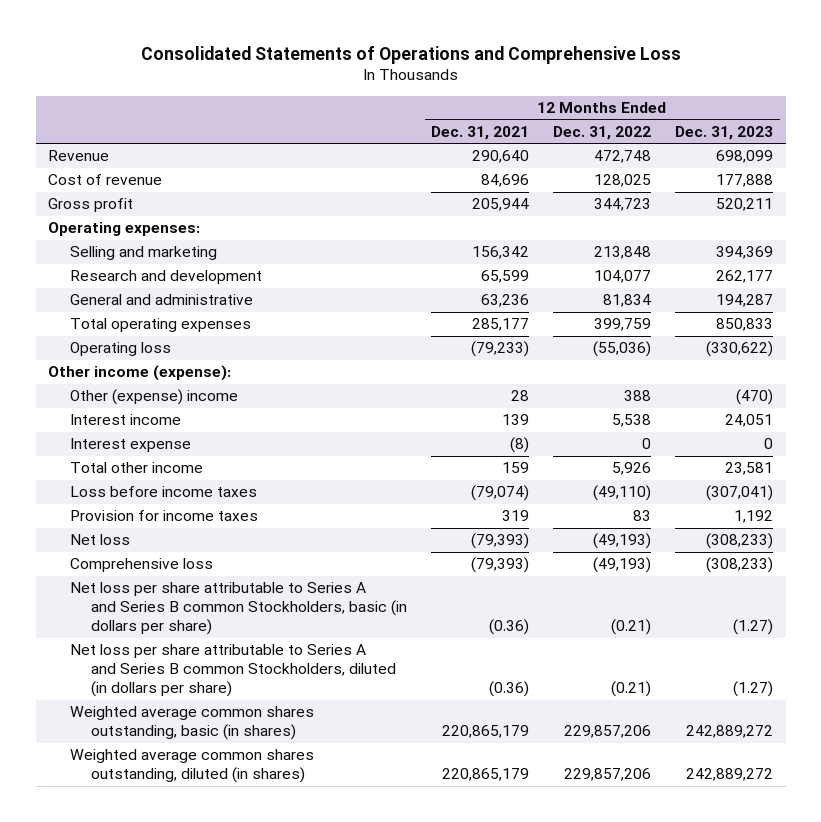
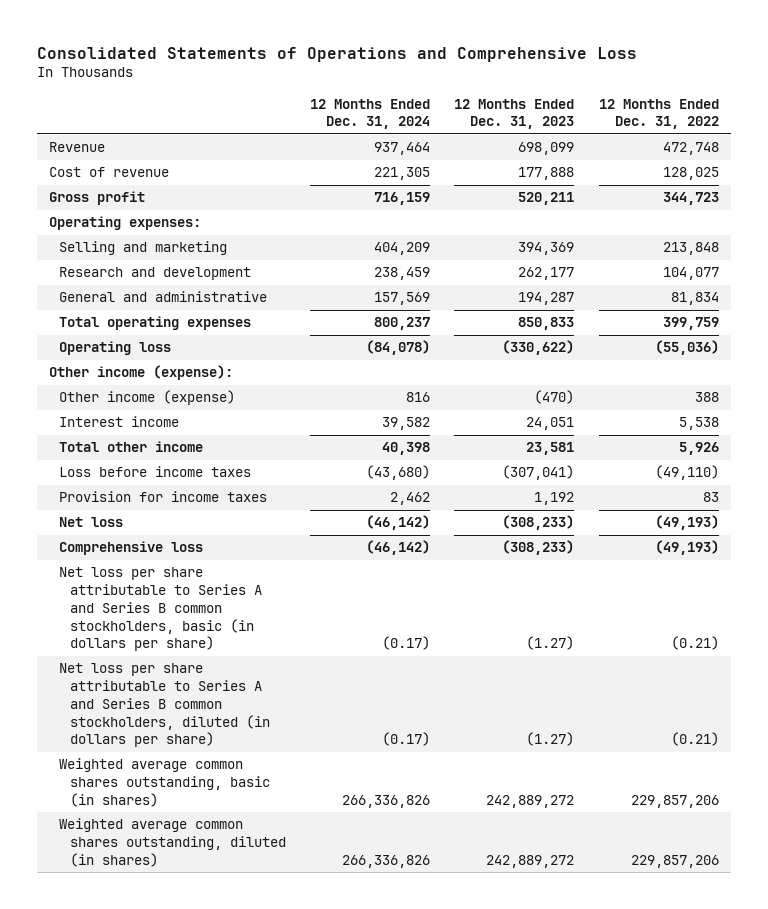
- | 12 Months Ended Dec. 31, 2021 | 12 Months Ended Dec. 31, 2022 | 12 Months Ended Dec. 31, 2023
+ | 12 Months Ended Dec. 31, 2024 | 12 Months Ended Dec. 31, 2023 | 12 Months Ended Dec. 31, 2022
- Other (expense) income | 28 | 388 | (470)
+ Other income (expense) | 816 | (470) | 388
- Interest expense | (8) | 0 | 0
- Net loss per share attributable to Series A and Series B common Stockholders, basic (in dollars per share) | (0.36) | (0.21) | (1.27)
- Net loss per share attributable to Series A and Series B common Stockholders, diluted (in dollars per share) | (0.36) | (0.21) | (1.27)
+ Net loss per share attributable to Series A and Series B common stockholders, basic (in dollars per share) | (0.17) | (1.27) | (0.21)
+ Net loss per share attributable to Series A and Series B common stockholders, diluted (in dollars per share) | (0.17) | (1.27) | (0.21)

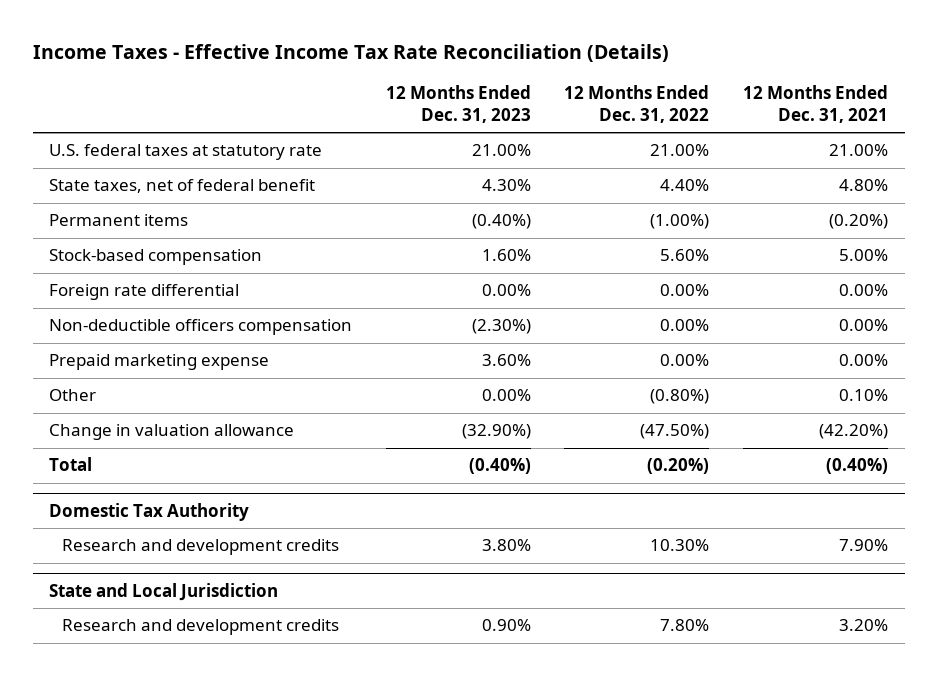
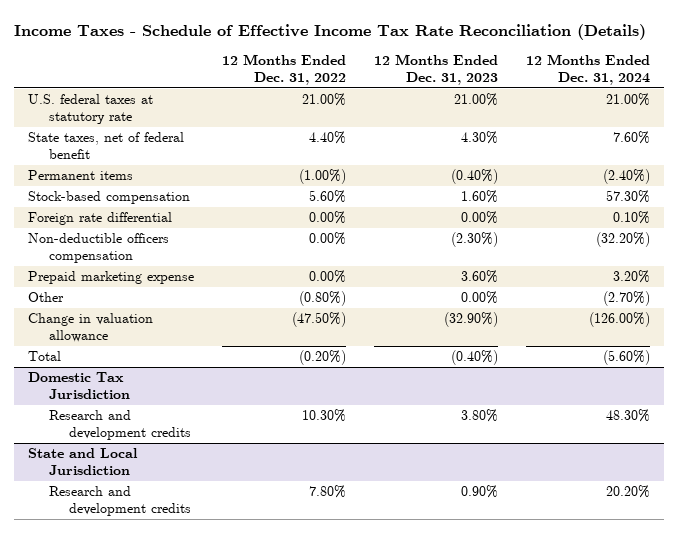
- Income Taxes - Effective Income Tax Rate Reconciliation (Details)
+ Income Taxes - Schedule of Effective Income Tax Rate Reconciliation (Details)
- | 12 Months Ended Dec. 31, 2023 | 12 Months Ended Dec. 31, 2022 | 12 Months Ended Dec. 31, 2021
+ | 12 Months Ended Dec. 31, 2022 | 12 Months Ended Dec. 31, 2023 | 12 Months Ended Dec. 31, 2024
- Domestic Tax Authority
+ Domestic Tax Jurisdiction

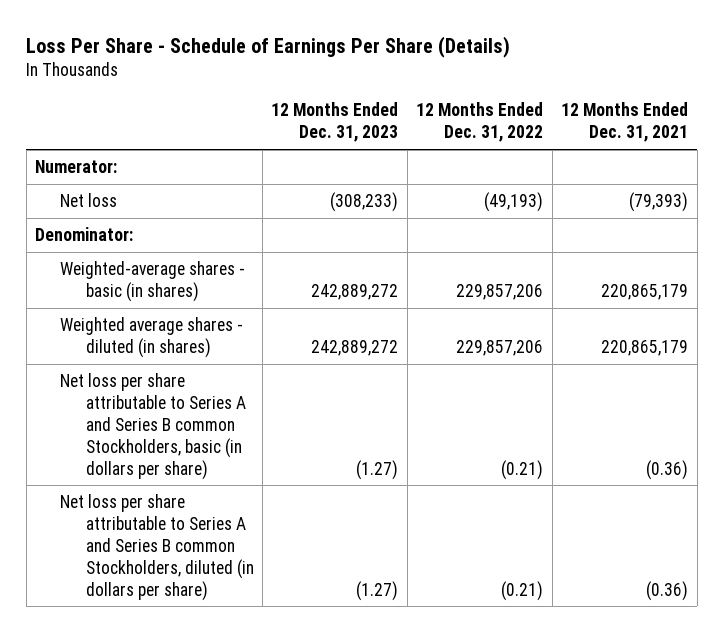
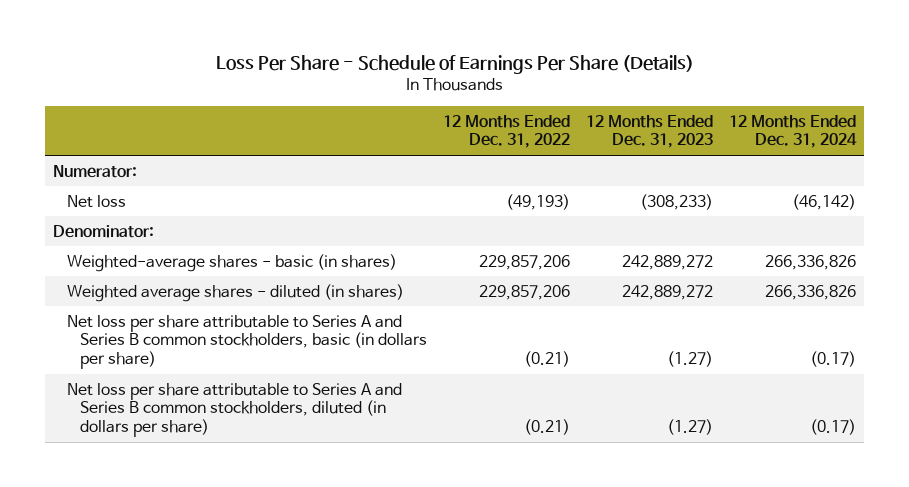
- | 12 Months Ended Dec. 31, 2023 | 12 Months Ended Dec. 31, 2022 | 12 Months Ended Dec. 31, 2021
+ | 12 Months Ended Dec. 31, 2022 | 12 Months Ended Dec. 31, 2023 | 12 Months Ended Dec. 31, 2024
- Net loss per share attributable to Series A and Series B common Stockholders, basic (in dollars per share) | (1.27) | (0.21) | (0.36)
- Net loss per share attributable to Series A and Series B common Stockholders, diluted (in dollars per share) | (1.27) | (0.21) | (0.36)
+ Net loss per share attributable to Series A and Series B common stockholders, basic (in dollars per share) | (0.21) | (1.27) | (0.17)
+ Net loss per share attributable to Series A and Series B common stockholders, diluted (in dollars per share) | (0.21) | (1.27) | (0.17)

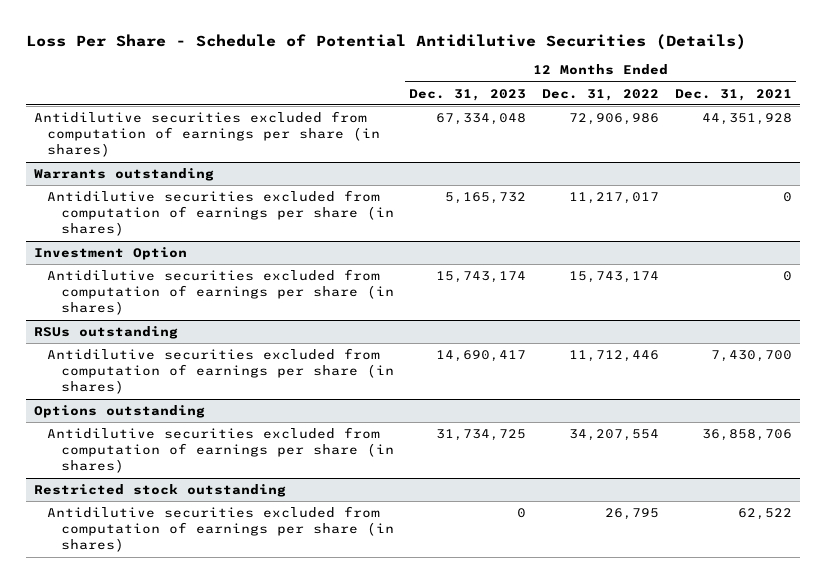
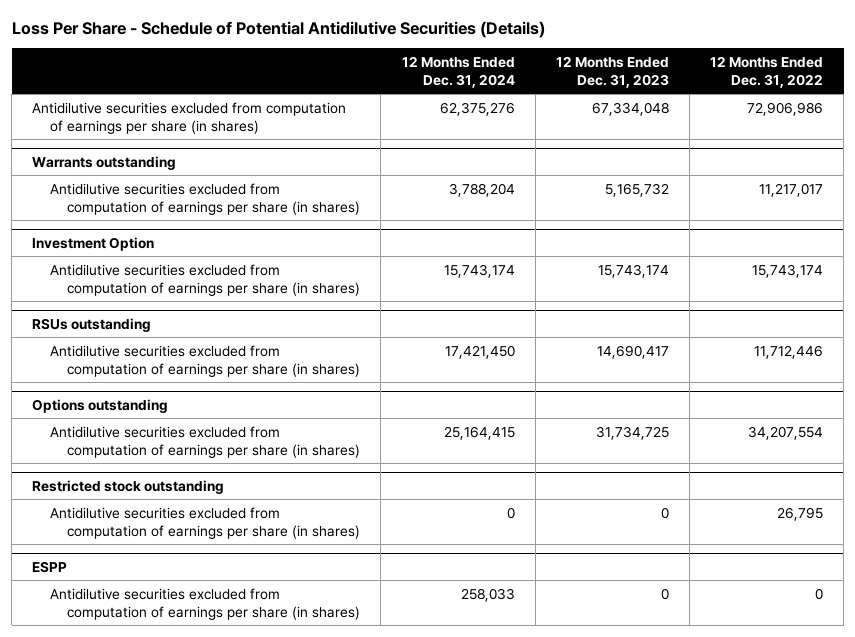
- | 12 Months Ended Dec. 31, 2023 | 12 Months Ended Dec. 31, 2022 | 12 Months Ended Dec. 31, 2021
+ | 12 Months Ended Dec. 31, 2024 | 12 Months Ended Dec. 31, 2023 | 12 Months Ended Dec. 31, 2022
+ ESPP
+ Antidilutive securities excluded from computation of earnings per share (in shares) | 258,033 | 0 | 0

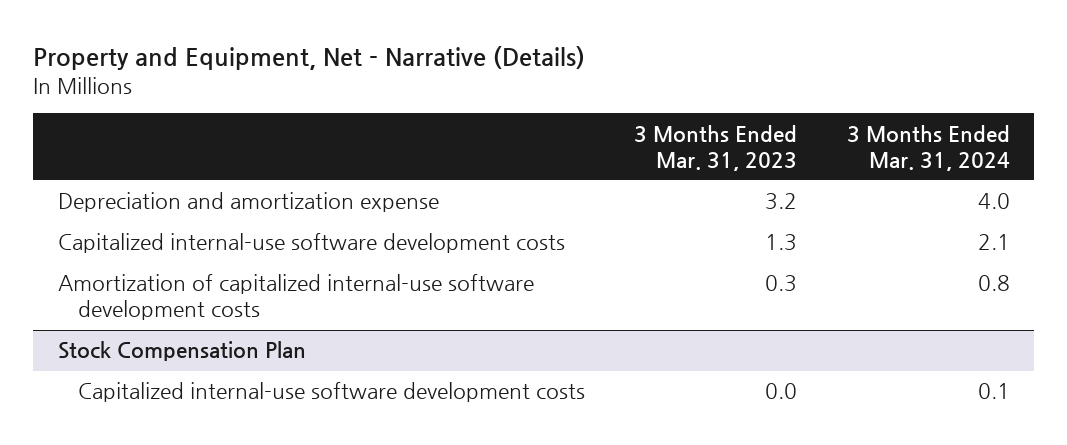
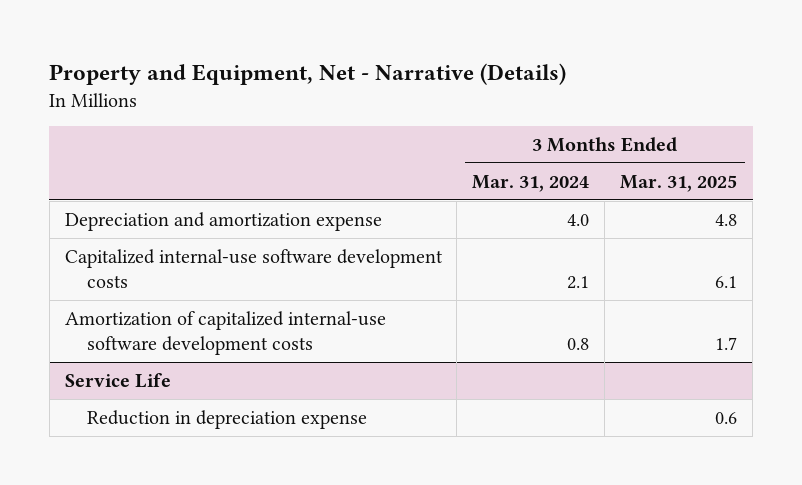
- | 3 Months Ended Mar. 31, 2023 | 3 Months Ended Mar. 31, 2024
+ | 3 Months Ended Mar. 31, 2024 | 3 Months Ended Mar. 31, 2025
- Stock Compensation Plan
- Capitalized internal-use software development costs | 0.0 | 0.1
+ Service Life
+ Reduction in depreciation expense | | 0.6

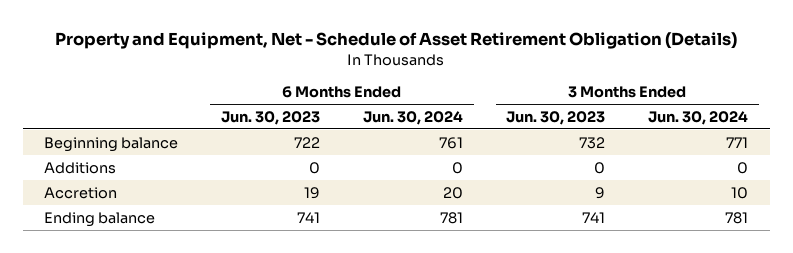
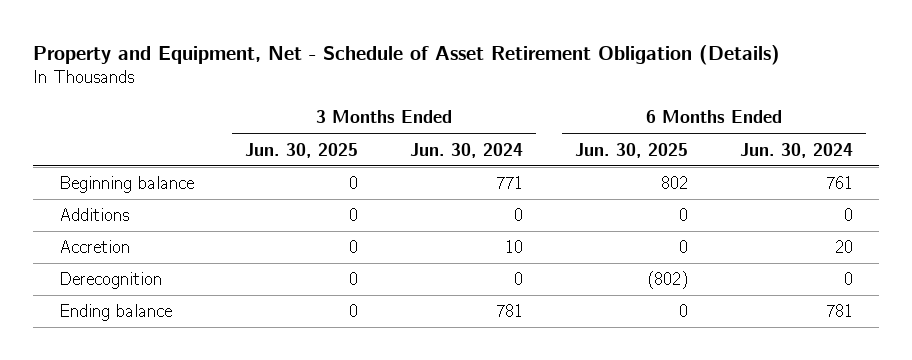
- | 6 Months Ended Jun. 30, 2023 | 6 Months Ended Jun. 30, 2024 | 3 Months Ended Jun. 30, 2023 | 3 Months Ended Jun. 30, 2024
+ | 3 Months Ended Jun. 30, 2025 | 3 Months Ended Jun. 30, 2024 | 6 Months Ended Jun. 30, 2025 | 6 Months Ended Jun. 30, 2024
+ Derecognition | 0 | 0 | (802) | 0

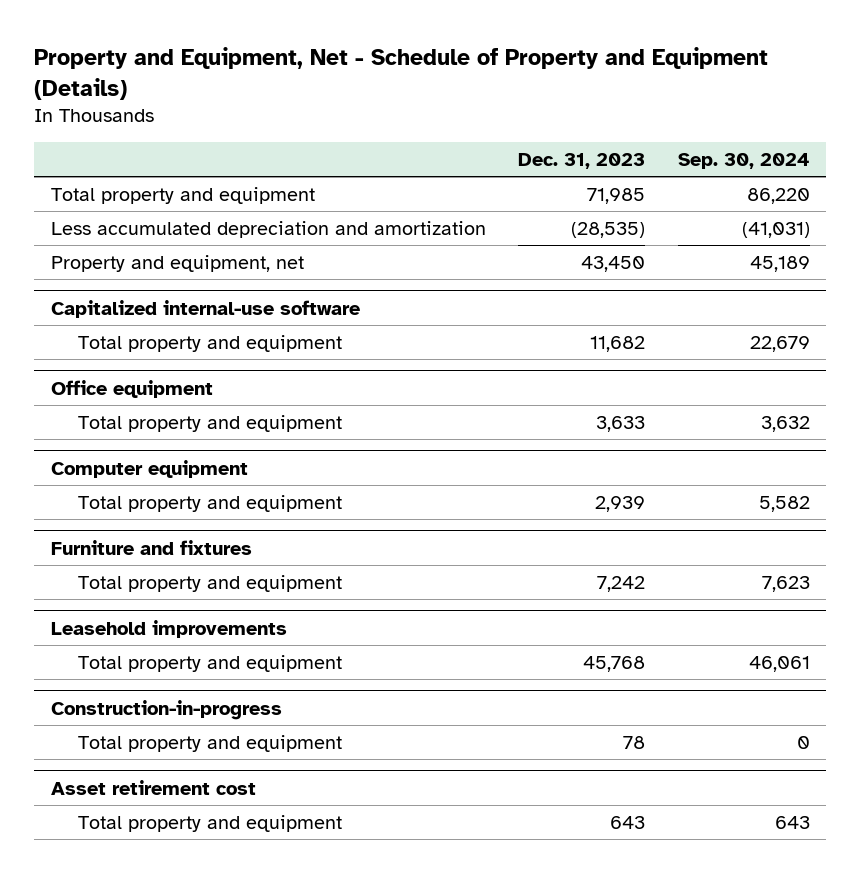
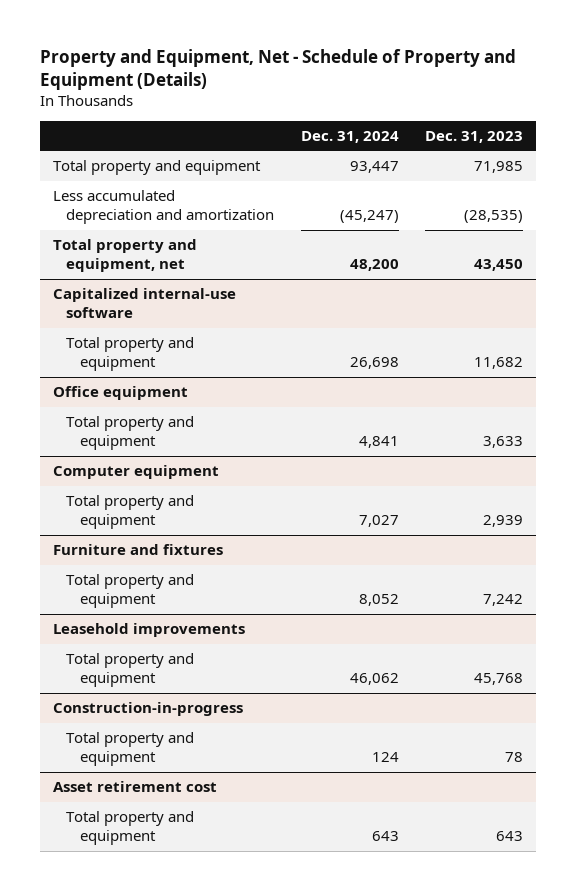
- | Dec. 31, 2023 | Sep. 30, 2024
+ | Dec. 31, 2024 | Dec. 31, 2023
- Property and equipment, net | 43,450 | 45,189
+ Total property and equipment, net | 48,200 | 43,450

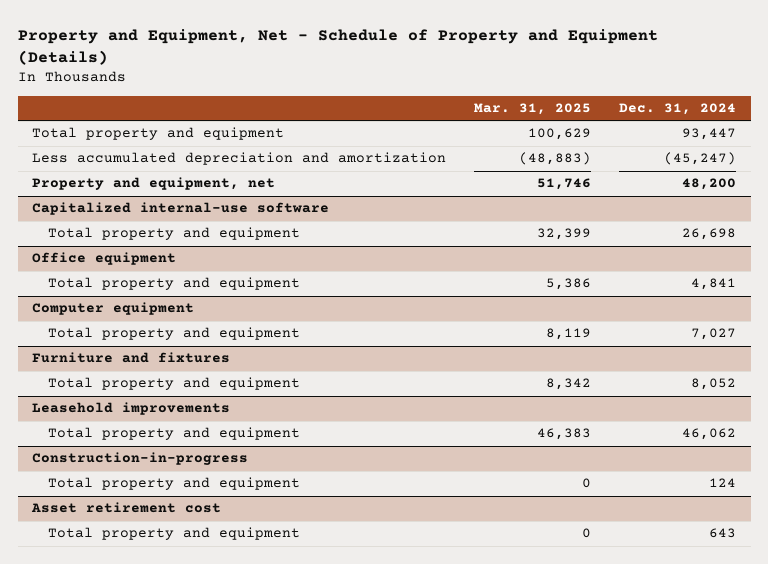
- | Dec. 31, 2024 | Dec. 31, 2023
+ | Mar. 31, 2025 | Dec. 31, 2024
- Total property and equipment, net | 48,200 | 43,450
+ Property and equipment, net | 51,746 | 48,200

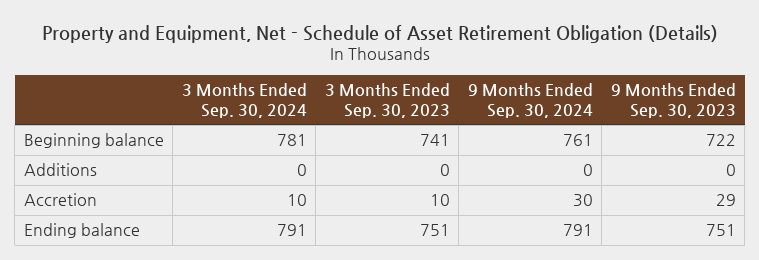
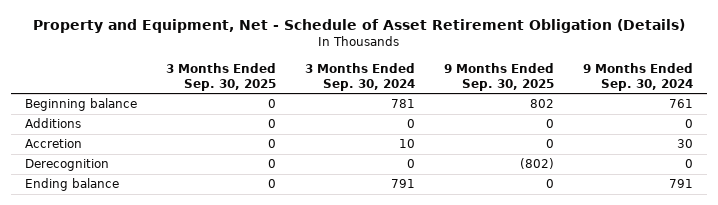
- | 3 Months Ended Sep. 30, 2024 | 3 Months Ended Sep. 30, 2023 | 9 Months Ended Sep. 30, 2024 | 9 Months Ended Sep. 30, 2023
+ | 3 Months Ended Sep. 30, 2025 | 3 Months Ended Sep. 30, 2024 | 9 Months Ended Sep. 30, 2025 | 9 Months Ended Sep. 30, 2024
+ Derecognition | 0 | 0 | (802) | 0

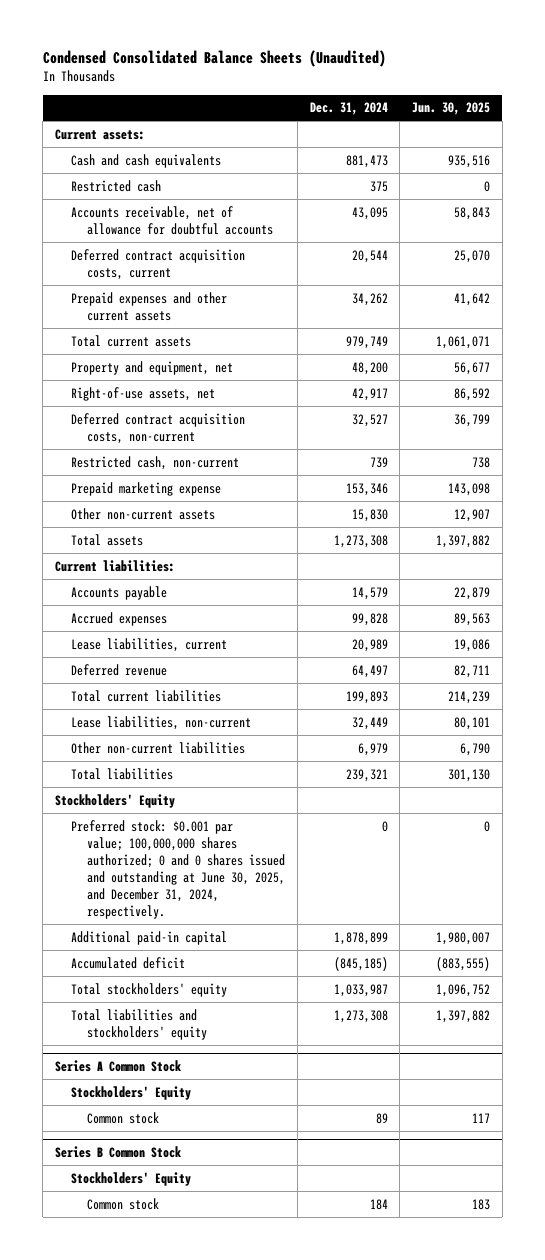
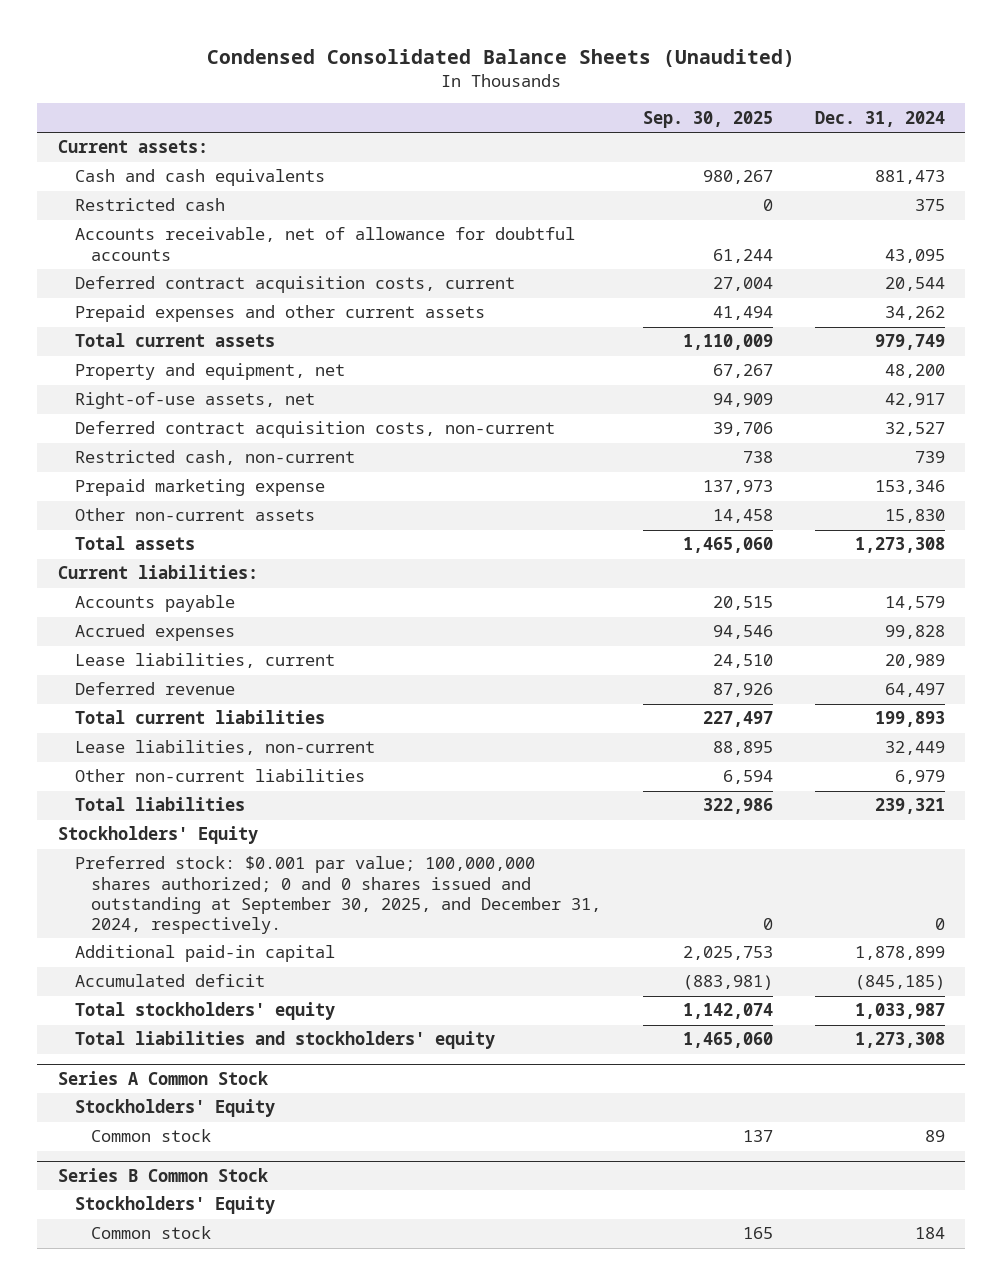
- | Dec. 31, 2024 | Jun. 30, 2025
+ | Sep. 30, 2025 | Dec. 31, 2024
- Preferred stock: $0.001 par value; 100,000,000 shares authorized; 0 and 0 shares issued and outstanding at June 30, 2025, and December 31, 2024, respectively. | 0 | 0
+ Preferred stock: $0.001 par value; 100,000,000 shares authorized; 0 and 0 shares issued and outstanding at September 30, 2025, and December 31, 2024, respectively. | 0 | 0

